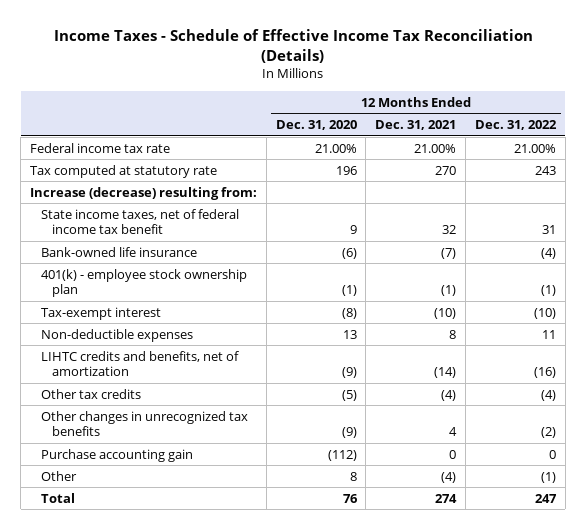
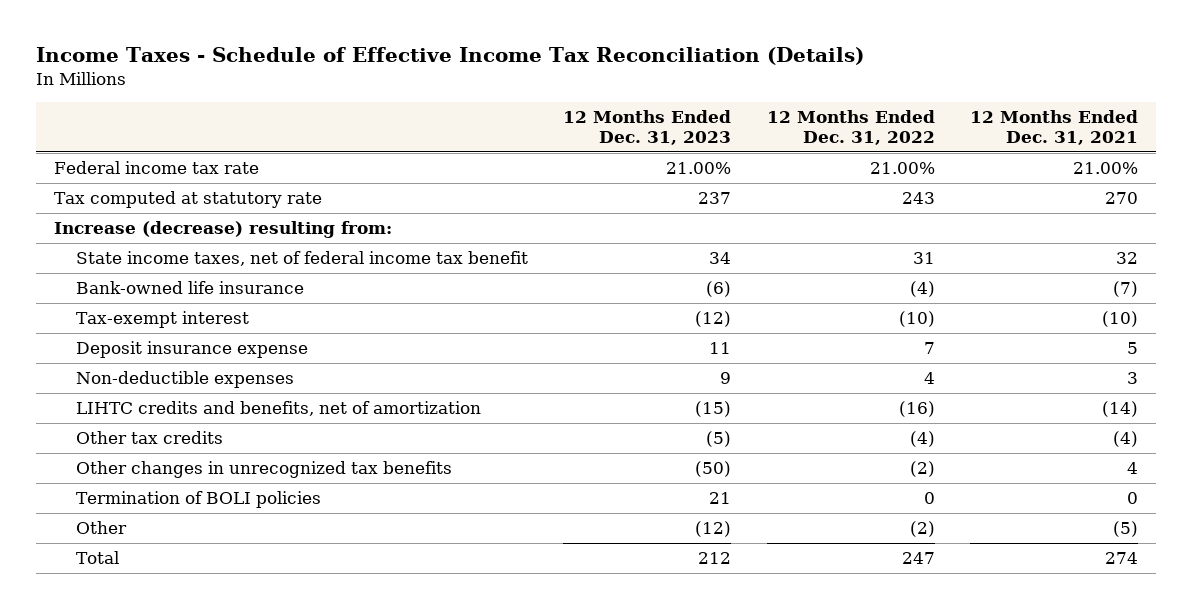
- | 12 Months Ended Dec. 31, 2020 | 12 Months Ended Dec. 31, 2021 | 12 Months Ended Dec. 31, 2022
+ | 12 Months Ended Dec. 31, 2023 | 12 Months Ended Dec. 31, 2022 | 12 Months Ended Dec. 31, 2021
- 401(k) - employee stock ownership plan | (1) | (1) | (1)
- Non-deductible expenses | 13 | 8 | 11
+ Deposit insurance expense | 11 | 7 | 5
+ Non-deductible expenses | 9 | 4 | 3
- Purchase accounting gain | (112) | 0 | 0
- Other | 8 | (4) | (1)
+ Termination of BOLI policies | 21 | 0 | 0
+ Other | (12) | (2) | (5)

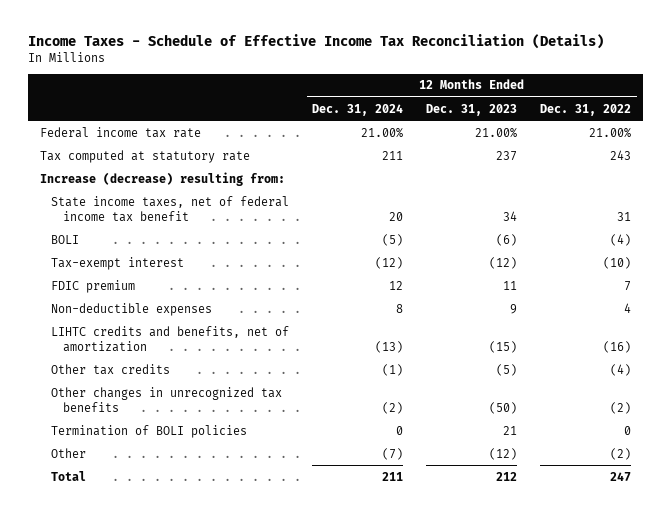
- | 12 Months Ended Dec. 31, 2023 | 12 Months Ended Dec. 31, 2022 | 12 Months Ended Dec. 31, 2021
+ | 12 Months Ended Dec. 31, 2024 | 12 Months Ended Dec. 31, 2023 | 12 Months Ended Dec. 31, 2022
- Bank-owned life insurance | (6) | (4) | (7)
+ BOLI | (5) | (6) | (4)
- Deposit insurance expense | 11 | 7 | 5
+ FDIC premium | 12 | 11 | 7

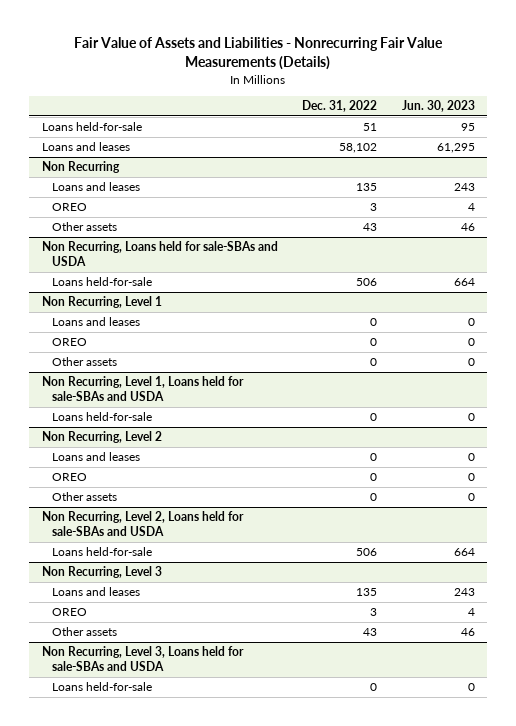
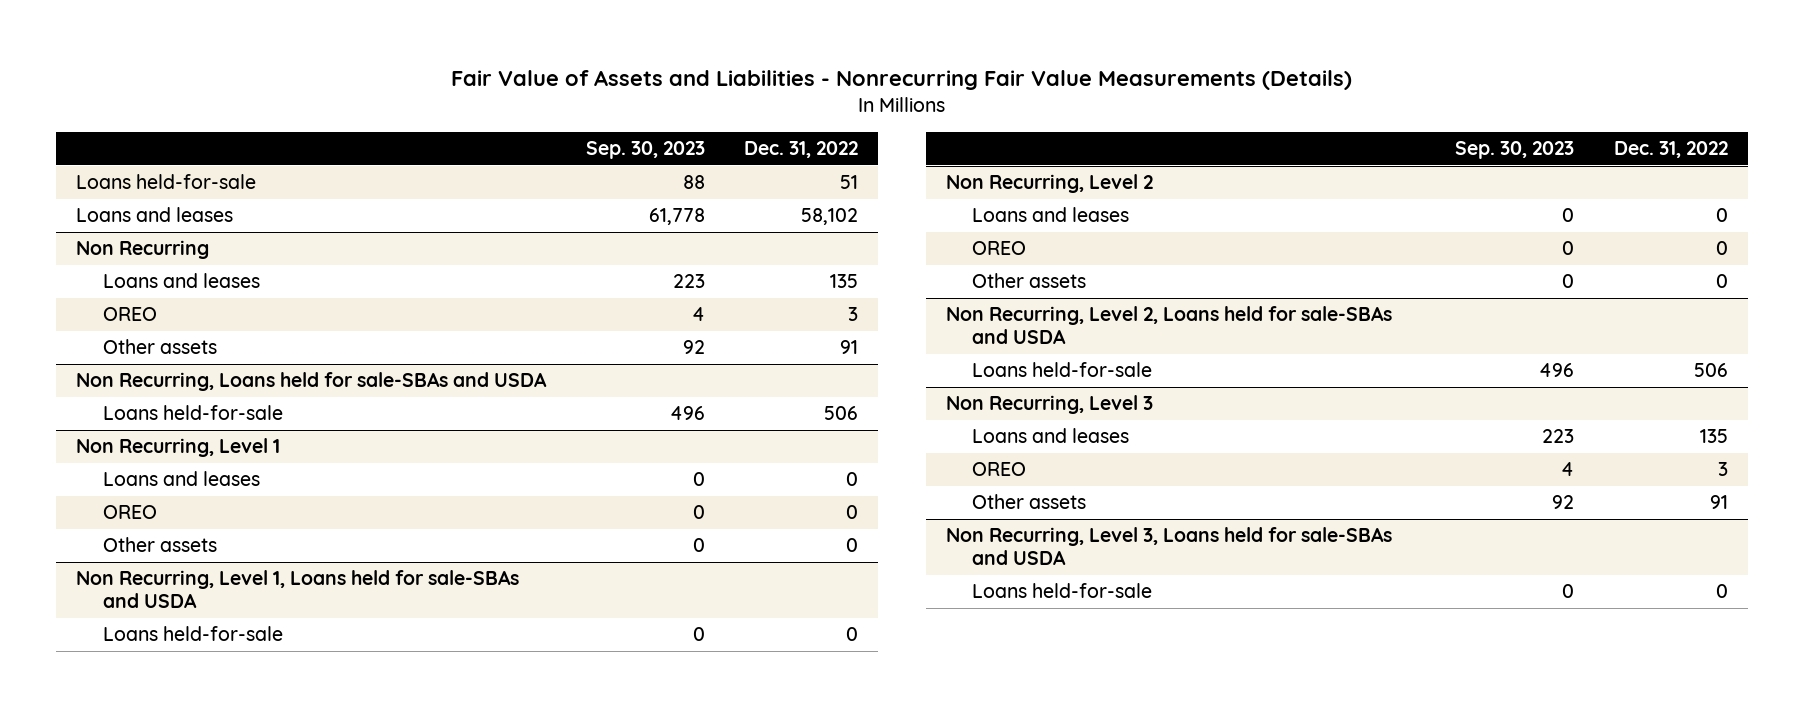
- | Dec. 31, 2022 | Jun. 30, 2023
+ | Sep. 30, 2023 | Dec. 31, 2022
@ Non Recurring
- Other assets | 43 | 46
+ Other assets | 92 | 91
@ Non Recurring, Level 3
- Other assets | 43 | 46
+ Other assets | 92 | 91

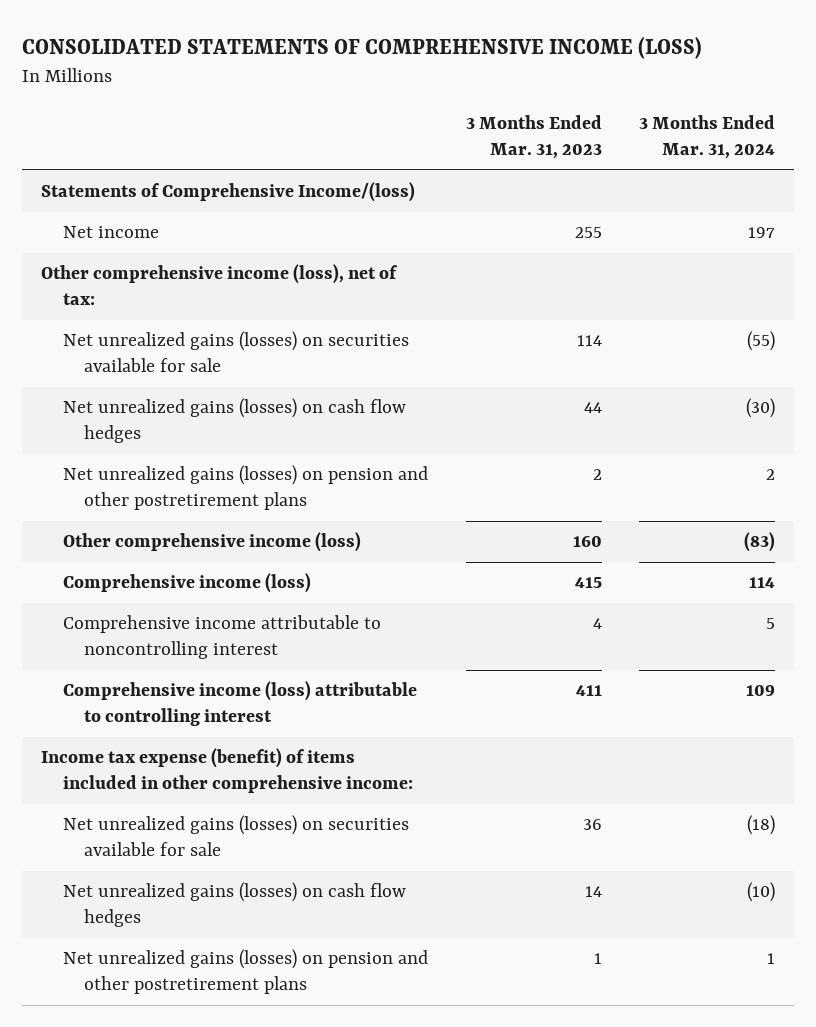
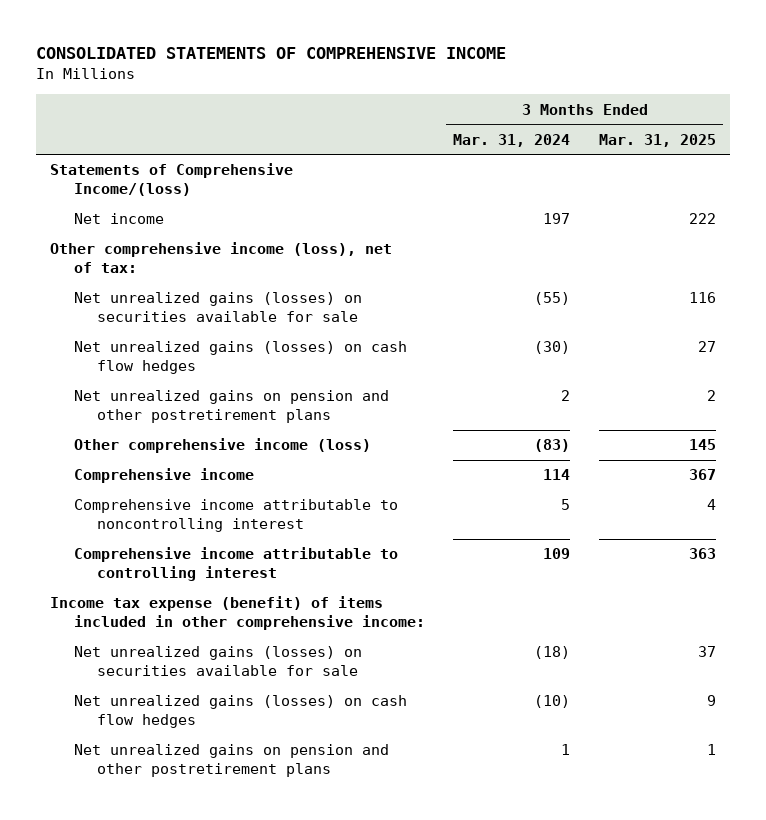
- CONSOLIDATED STATEMENTS OF COMPREHENSIVE INCOME (LOSS)
+ CONSOLIDATED STATEMENTS OF COMPREHENSIVE INCOME
- | 3 Months Ended Mar. 31, 2023 | 3 Months Ended Mar. 31, 2024
+ | 3 Months Ended Mar. 31, 2024 | 3 Months Ended Mar. 31, 2025
- Net unrealized gains (losses) on pension and other postretirement plans | 2 | 2
+ Net unrealized gains on pension and other postretirement plans | 2 | 2
- Comprehensive income (loss) | 415 | 114
+ Comprehensive income | 114 | 367
- Comprehensive income (loss) attributable to controlling interest | 411 | 109
+ Comprehensive income attributable to controlling interest | 109 | 363
- Net unrealized gains (losses) on pension and other postretirement plans | 1 | 1
+ Net unrealized gains on pension and other postretirement plans | 1 | 1

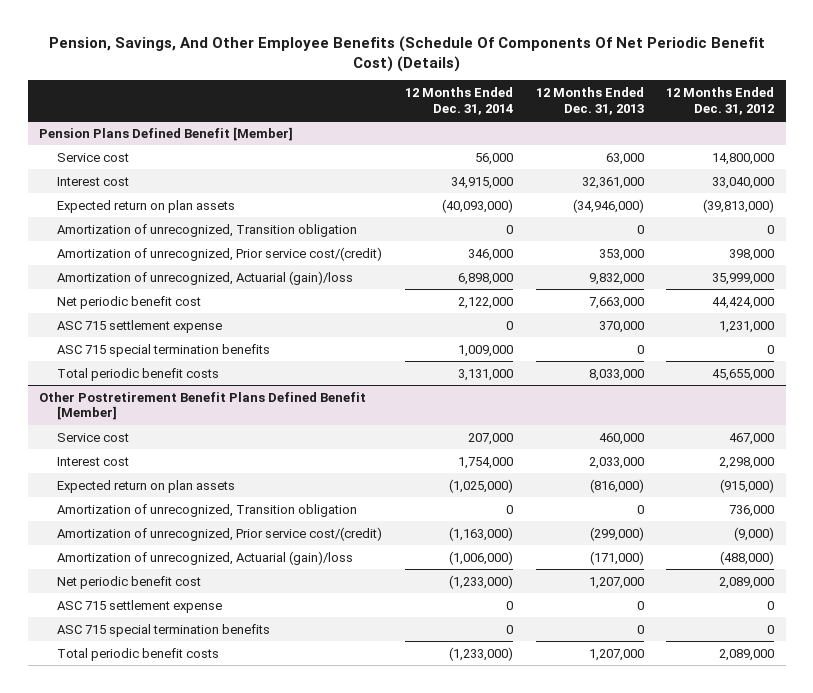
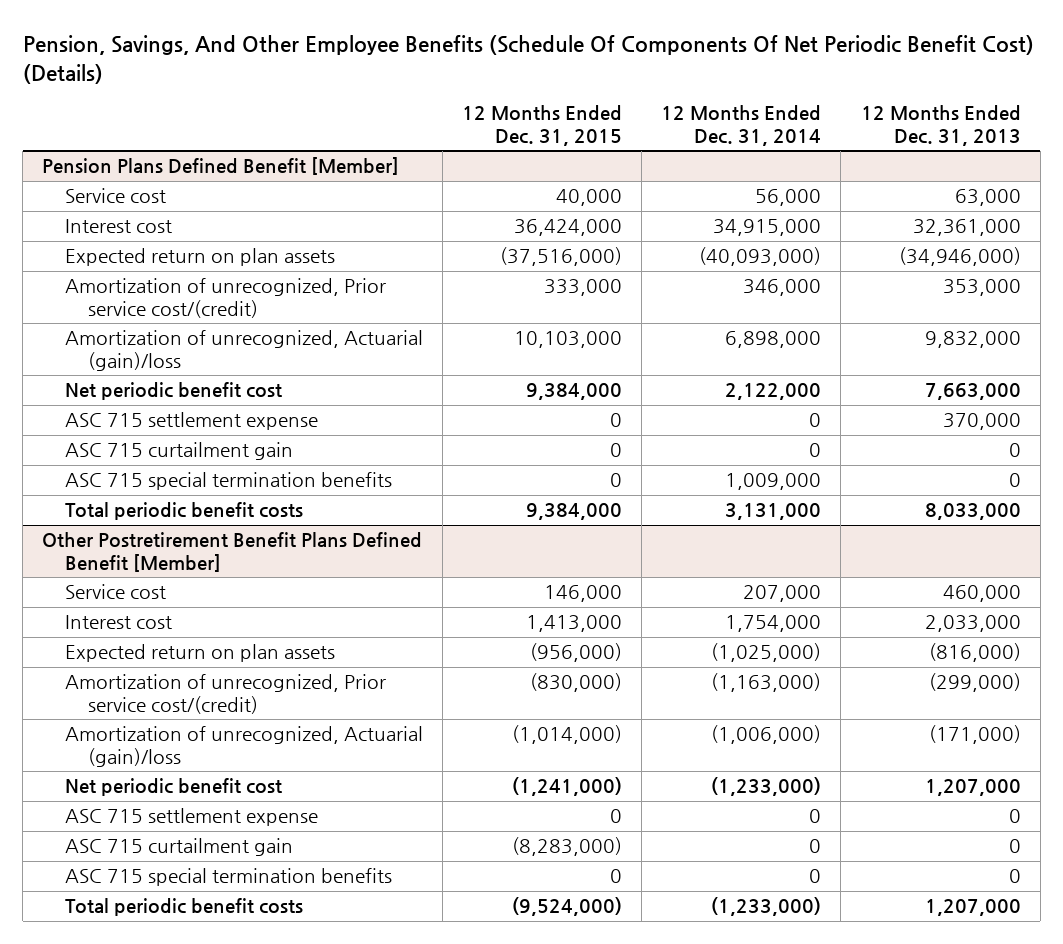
- | 12 Months Ended Dec. 31, 2014 | 12 Months Ended Dec. 31, 2013 | 12 Months Ended Dec. 31, 2012
+ | 12 Months Ended Dec. 31, 2015 | 12 Months Ended Dec. 31, 2014 | 12 Months Ended Dec. 31, 2013
@ Pension Plans Defined Benefit [Member]
- Amortization of unrecognized, Transition obligation | 0 | 0 | 0
+ ASC 715 curtailment gain | 0 | 0 | 0
@ Other Postretirement Benefit Plans Defined Benefit [Member]
- Amortization of unrecognized, Transition obligation | 0 | 0 | 736,000
+ ASC 715 curtailment gain | (8,283,000) | 0 | 0

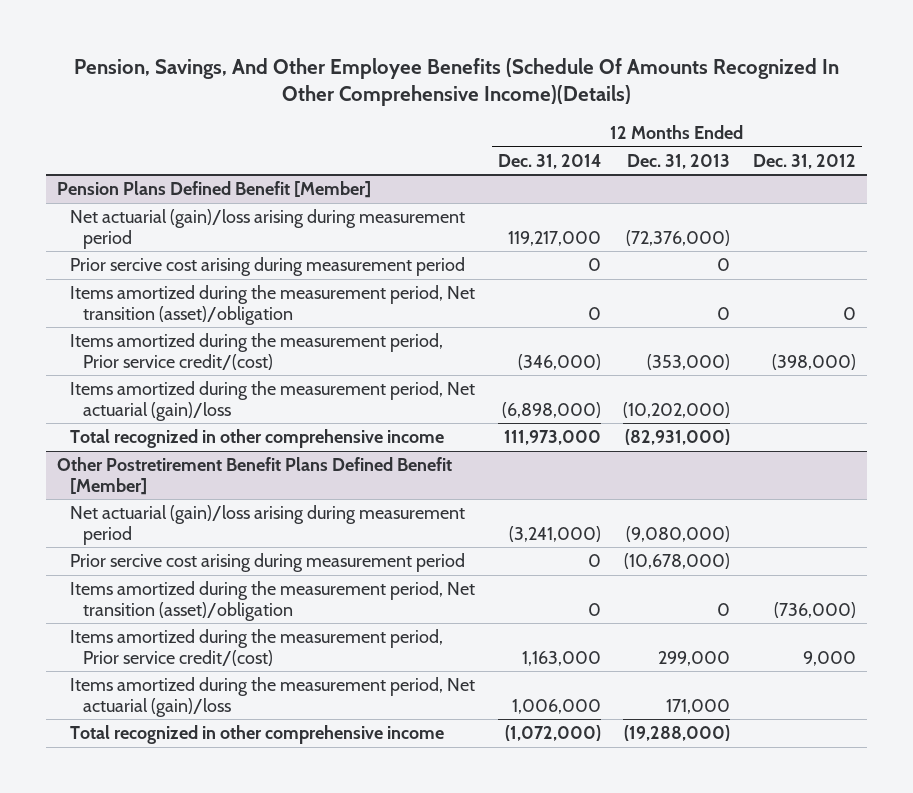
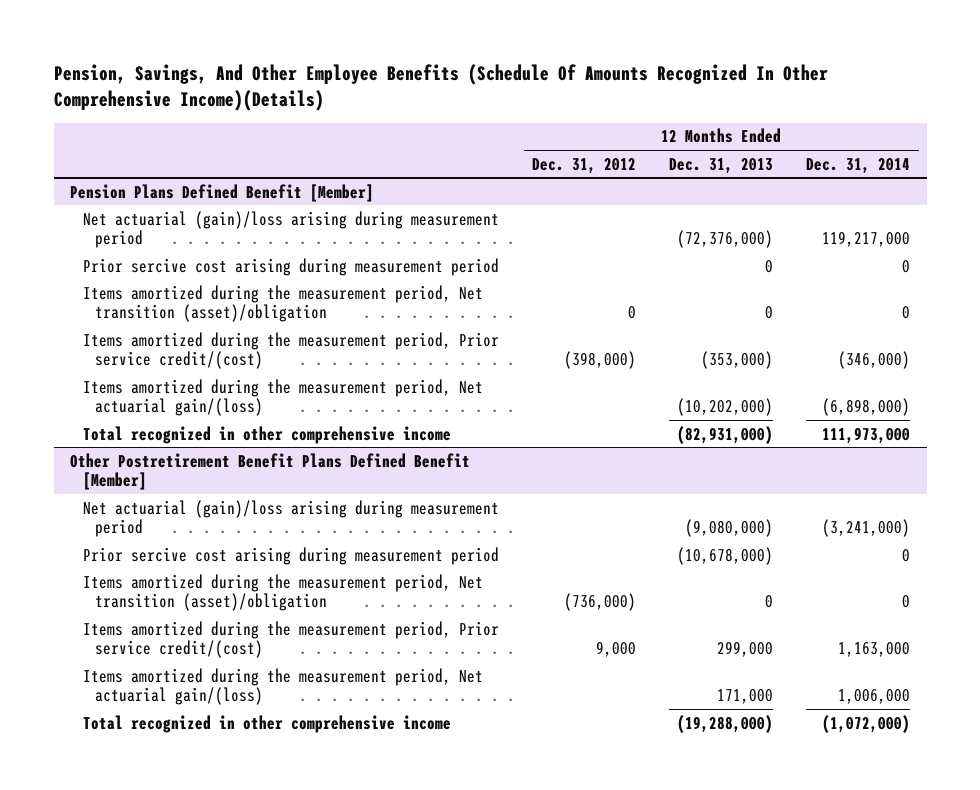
- | 12 Months Ended Dec. 31, 2014 | 12 Months Ended Dec. 31, 2013 | 12 Months Ended Dec. 31, 2012
+ | 12 Months Ended Dec. 31, 2012 | 12 Months Ended Dec. 31, 2013 | 12 Months Ended Dec. 31, 2014
@ Pension Plans Defined Benefit [Member]
- Items amortized during the measurement period, Net actuarial (gain)/loss | (6,898,000) | (10,202,000) |
+ Items amortized during the measurement period, Net actuarial gain/(loss) | | (10,202,000) | (6,898,000)
@ Other Postretirement Benefit Plans Defined Benefit [Member]
- Items amortized during the measurement period, Net actuarial (gain)/loss | 1,006,000 | 171,000 |
+ Items amortized during the measurement period, Net actuarial gain/(loss) | | 171,000 | 1,006,000

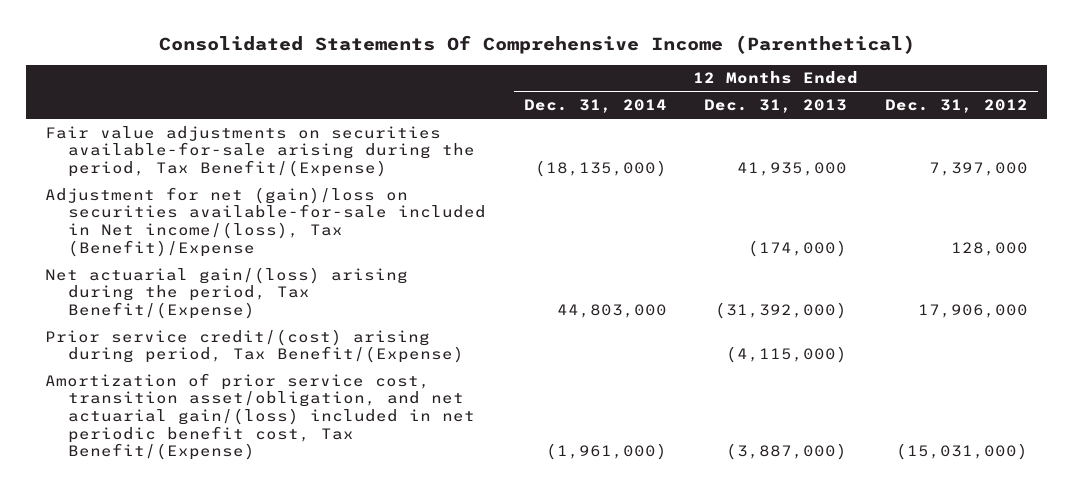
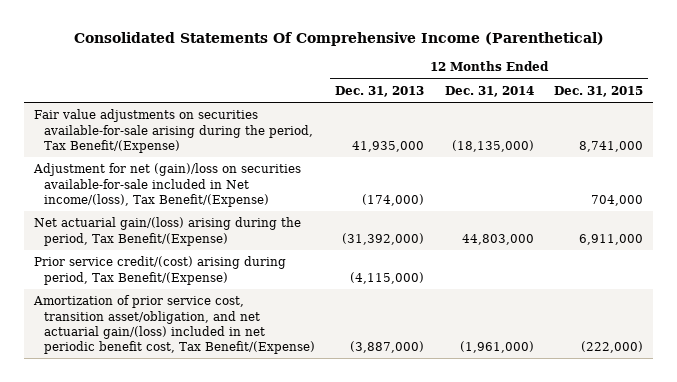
- | 12 Months Ended Dec. 31, 2014 | 12 Months Ended Dec. 31, 2013 | 12 Months Ended Dec. 31, 2012
+ | 12 Months Ended Dec. 31, 2013 | 12 Months Ended Dec. 31, 2014 | 12 Months Ended Dec. 31, 2015
- Adjustment for net (gain)/loss on securities available-for-sale included in Net income/(loss), Tax (Benefit)/Expense | | (174,000) | 128,000
+ Adjustment for net (gain)/loss on securities available-for-sale included in Net income/(loss), Tax Benefit/(Expense) | (174,000) | | 704,000

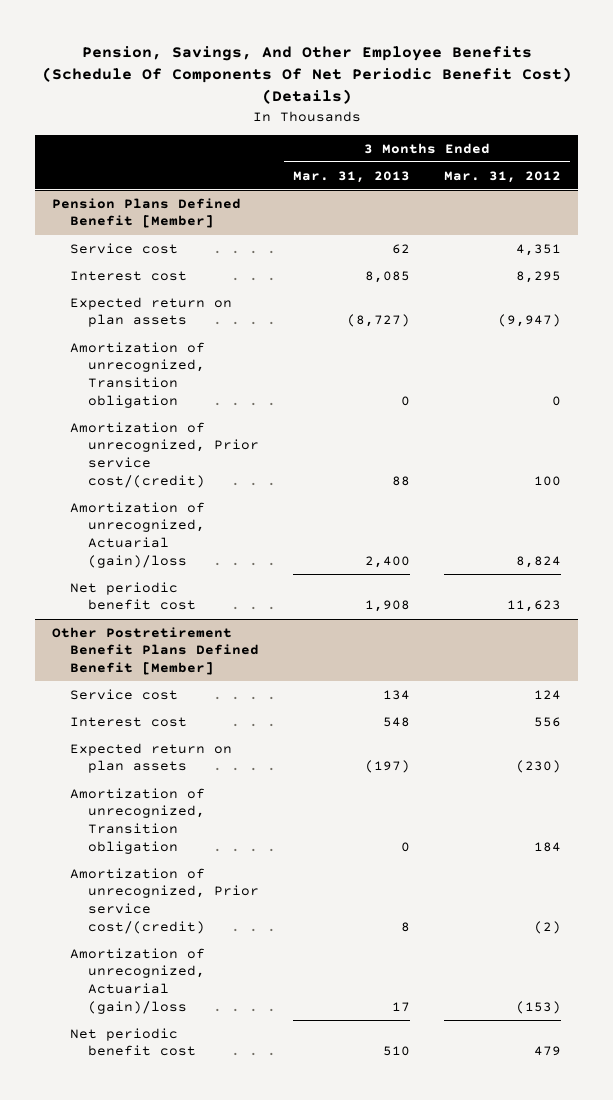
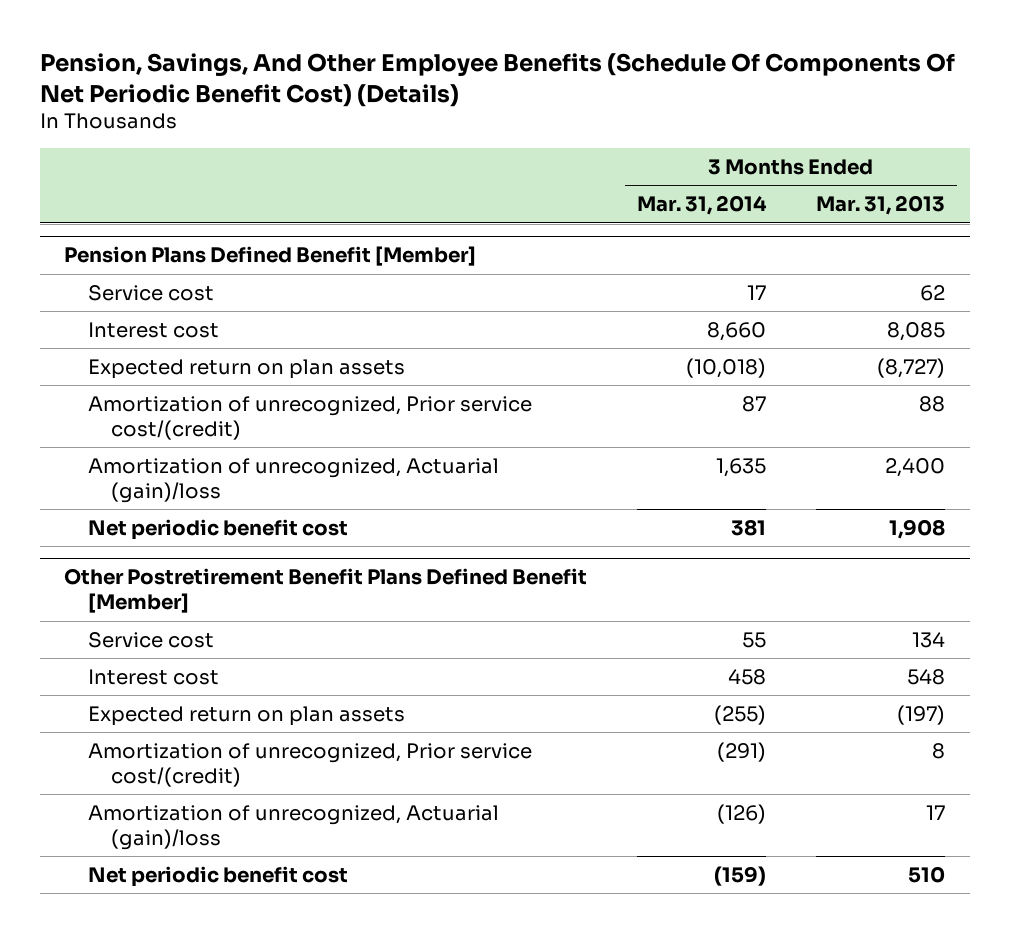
- | 3 Months Ended Mar. 31, 2013 | 3 Months Ended Mar. 31, 2012
+ | 3 Months Ended Mar. 31, 2014 | 3 Months Ended Mar. 31, 2013
@ Pension Plans Defined Benefit [Member]
- Amortization of unrecognized, Transition obligation | 0 | 0
@ Other Postretirement Benefit Plans Defined Benefit [Member]
- Amortization of unrecognized, Transition obligation | 0 | 184

